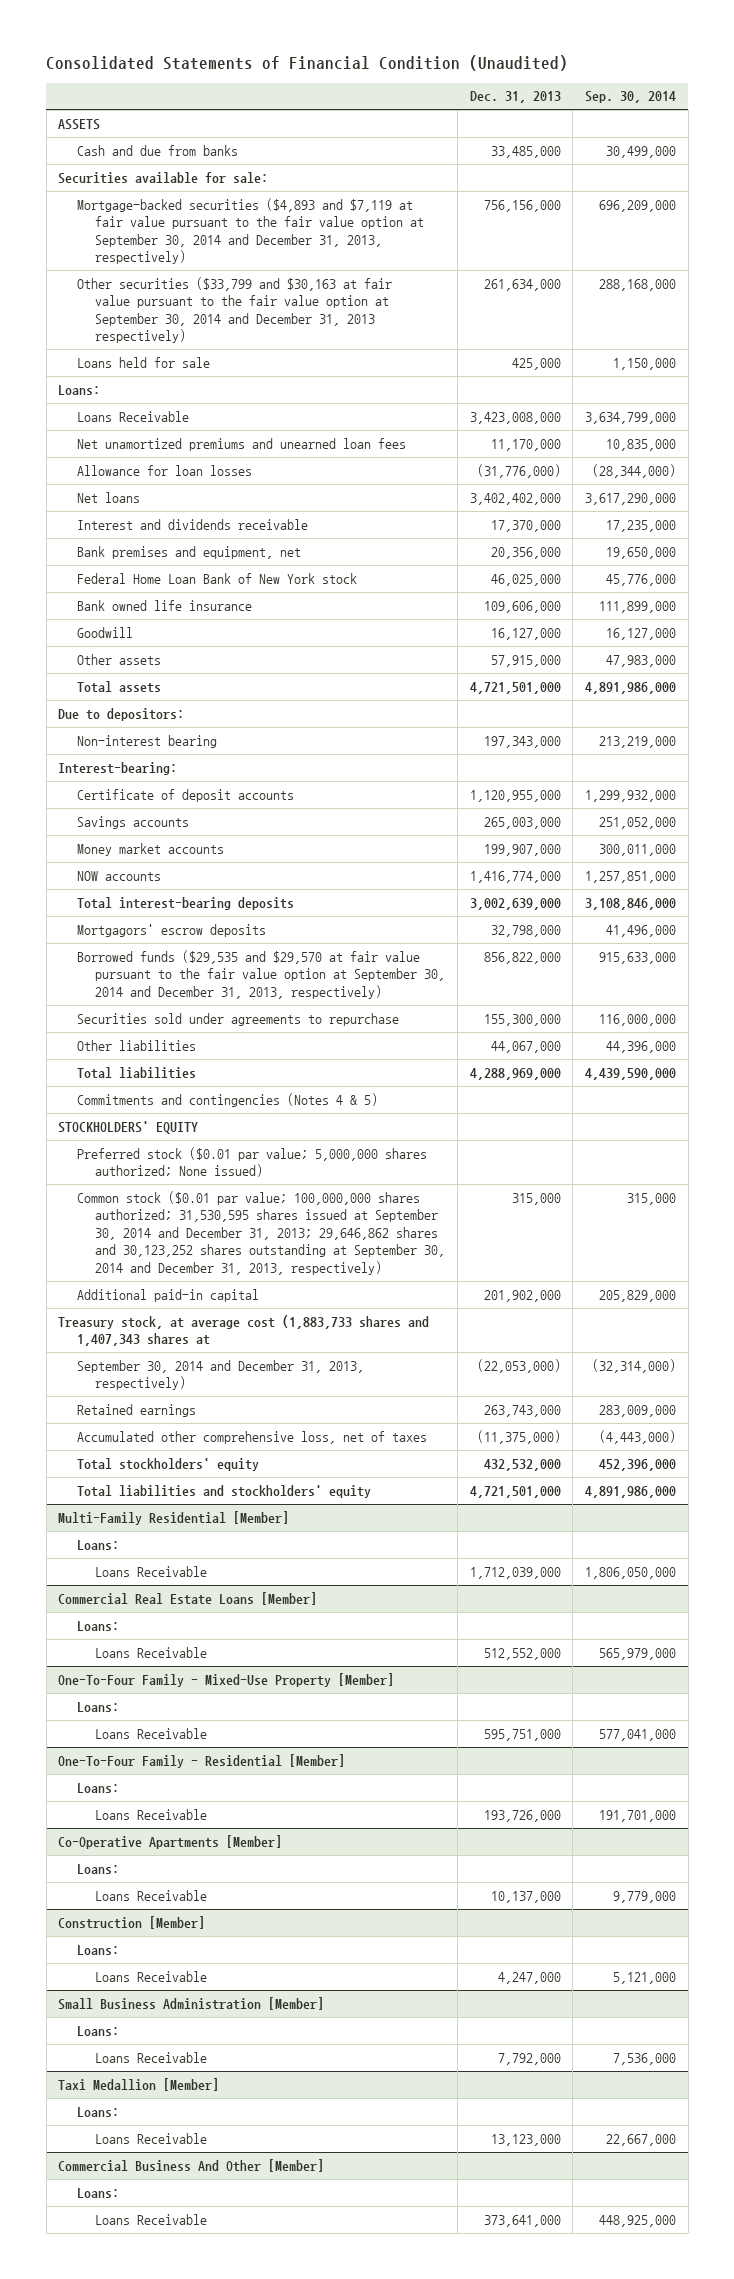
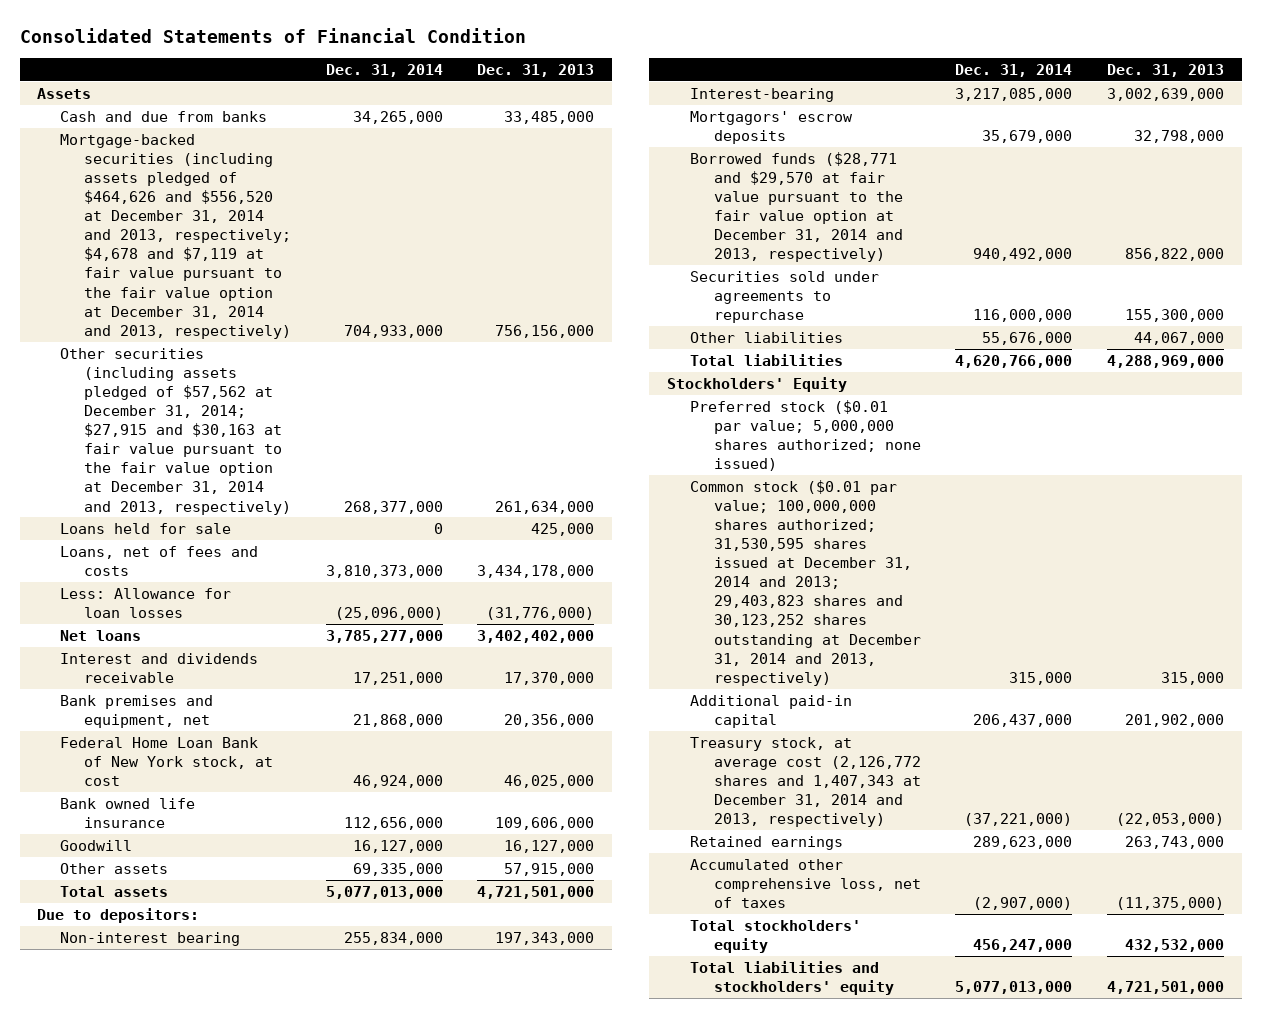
- Consolidated Statements of Financial Condition (Unaudited)
+ Consolidated Statements of Financial Condition
- | Dec. 31, 2013 | Sep. 30, 2014
+ | Dec. 31, 2014 | Dec. 31, 2013
- ASSETS
+ Assets
- Securities available for sale:
- Mortgage-backed securities ($4,893 and $7,119 at fair value pursuant to the fair value option at September 30, 2014 and December 31, 2013, respectively) | 756,156,000 | 696,209,000
- Other securities ($33,799 and $30,163 at fair value pursuant to the fair value option at September 30, 2014 and December 31, 2013 respectively) | 261,634,000 | 288,168,000
+ Mortgage-backed securities (including assets pledged of $464,626 and $556,520 at December 31, 2014 and 2013, respectively; $4,678 and $7,119 at fair value pursuant to the fair value option at December 31, 2014 and 2013, respectively) | 704,933,000 | 756,156,000
+ Other securities (including assets pledged of $57,562 at December 31, 2014; $27,915 and $30,163 at fair value pursuant to the fair value option at December 31, 2014 and 2013, respectively) | 268,377,000 | 261,634,000
- Loans:
- Loans Receivable | 3,423,008,000 | 3,634,799,000
- Net unamortized premiums and unearned loan fees | 11,170,000 | 10,835,000
- Allowance for loan losses | (31,776,000) | (28,344,000)
+ Loans, net of fees and costs | 3,810,373,000 | 3,434,178,000
+ Less: Allowance for loan losses | (25,096,000) | (31,776,000)
- Federal Home Loan Bank of New York stock | 46,025,000 | 45,776,000
+ Federal Home Loan Bank of New York stock, at cost | 46,924,000 | 46,025,000
- Interest-bearing:
- Certificate of deposit accounts | 1,120,955,000 | 1,299,932,000
- Savings accounts | 265,003,000 | 251,052,000
- Money market accounts | 199,907,000 | 300,011,000
- NOW accounts | 1,416,774,000 | 1,257,851,000
- Total interest-bearing deposits | 3,002,639,000 | 3,108,846,000
+ Interest-bearing | 3,217,085,000 | 3,002,639,000
- Borrowed funds ($29,535 and $29,570 at fair value pursuant to the fair value option at September 30, 2014 and December 31, 2013, respectively) | 856,822,000 | 915,633,000
+ Borrowed funds ($28,771 and $29,570 at fair value pursuant to the fair value option at December 31, 2014 and 2013, respectively) | 940,492,000 | 856,822,000
- Commitments and contingencies (Notes 4 & 5)
- STOCKHOLDERS' EQUITY
- Preferred stock ($0.01 par value; 5,000,000 shares authorized; None issued)
- Common stock ($0.01 par value; 100,000,000 shares authorized; 31,530,595 shares issued at September 30, 2014 and December 31, 2013; 29,646,862 shares and 30,123,252 shares outstanding at September 30, 2014 and December 31, 2013, respectively) | 315,000 | 315,000
+ Stockholders' Equity
+ Preferred stock ($0.01 par value; 5,000,000 shares authorized; none issued)
+ Common stock ($0.01 par value; 100,000,000 shares authorized; 31,530,595 shares issued at December 31, 2014 and 2013; 29,403,823 shares and 30,123,252 shares outstanding at December 31, 2014 and 2013, respectively) | 315,000 | 315,000
- Treasury stock, at average cost (1,883,733 shares and 1,407,343 shares at
- September 30, 2014 and December 31, 2013, respectively) | (22,053,000) | (32,314,000)
+ Treasury stock, at average cost (2,126,772 shares and 1,407,343 at December 31, 2014 and 2013, respectively) | (37,221,000) | (22,053,000)
- Multi-Family Residential [Member]
- Loans:
- Loans Receivable | 1,712,039,000 | 1,806,050,000
- Commercial Real Estate Loans [Member]
- Loans:
- Loans Receivable | 512,552,000 | 565,979,000
- One-To-Four Family - Mixed-Use Property [Member]
- Loans:
- Loans Receivable | 595,751,000 | 577,041,000
- One-To-Four Family - Residential [Member]
- Loans:
- Loans Receivable | 193,726,000 | 191,701,000
- Co-Operative Apartments [Member]
- Loans:
- Loans Receivable | 10,137,000 | 9,779,000
- Construction [Member]
- Loans:
- Loans Receivable | 4,247,000 | 5,121,000
- Small Business Administration [Member]
- Loans:
- Loans Receivable | 7,792,000 | 7,536,000
- Taxi Medallion [Member]
- Loans:
- Loans Receivable | 13,123,000 | 22,667,000
- Commercial Business And Other [Member]
- Loans:
- Loans Receivable | 373,641,000 | 448,925,000

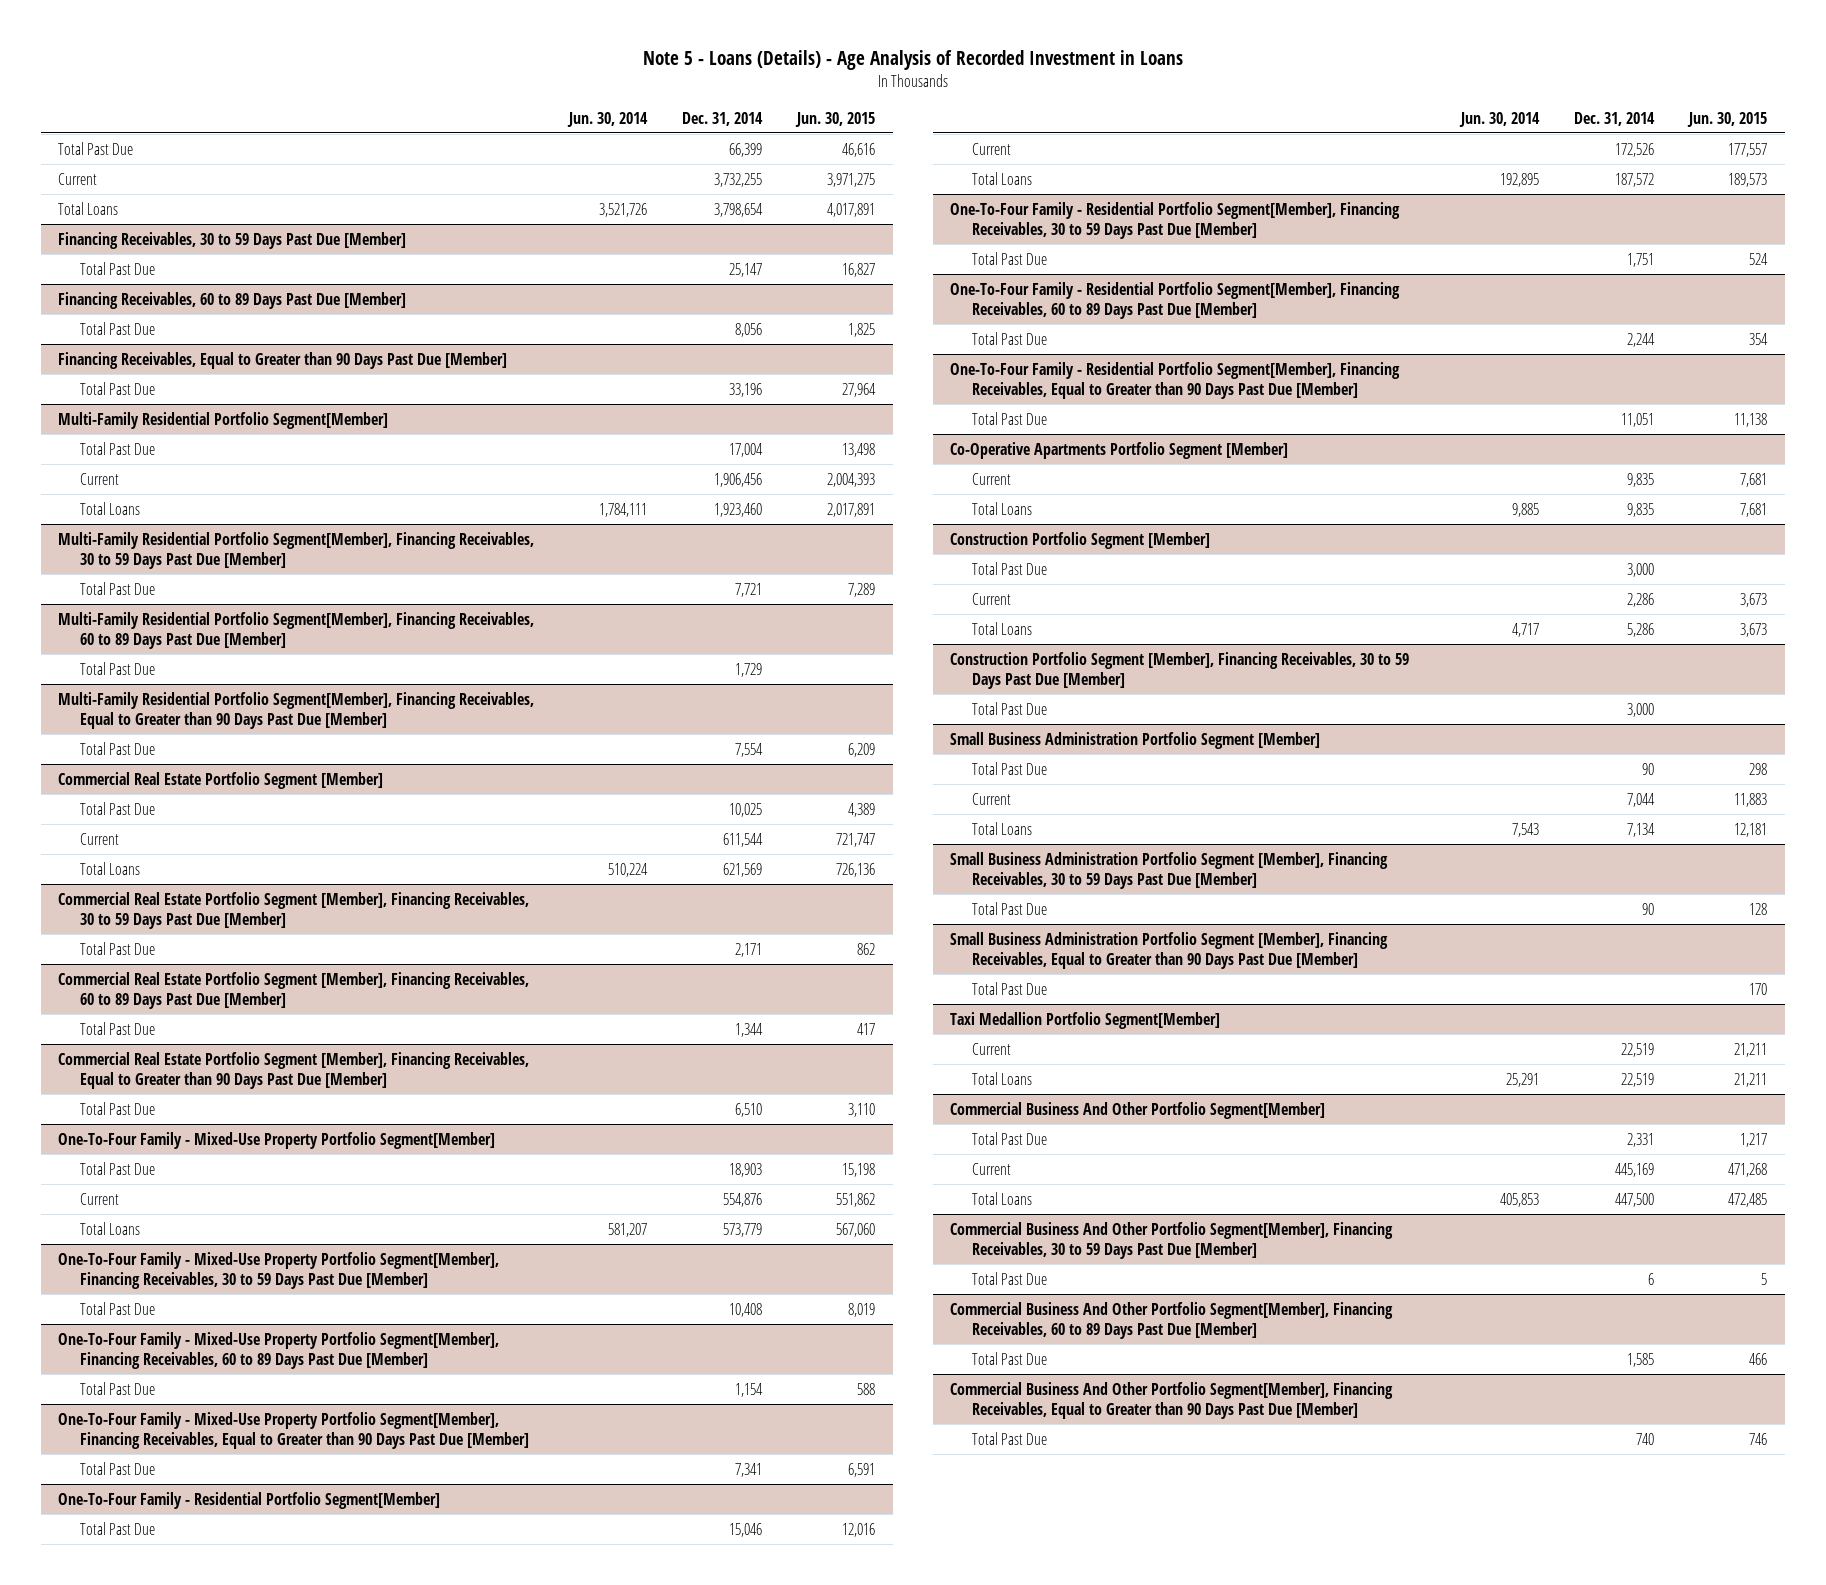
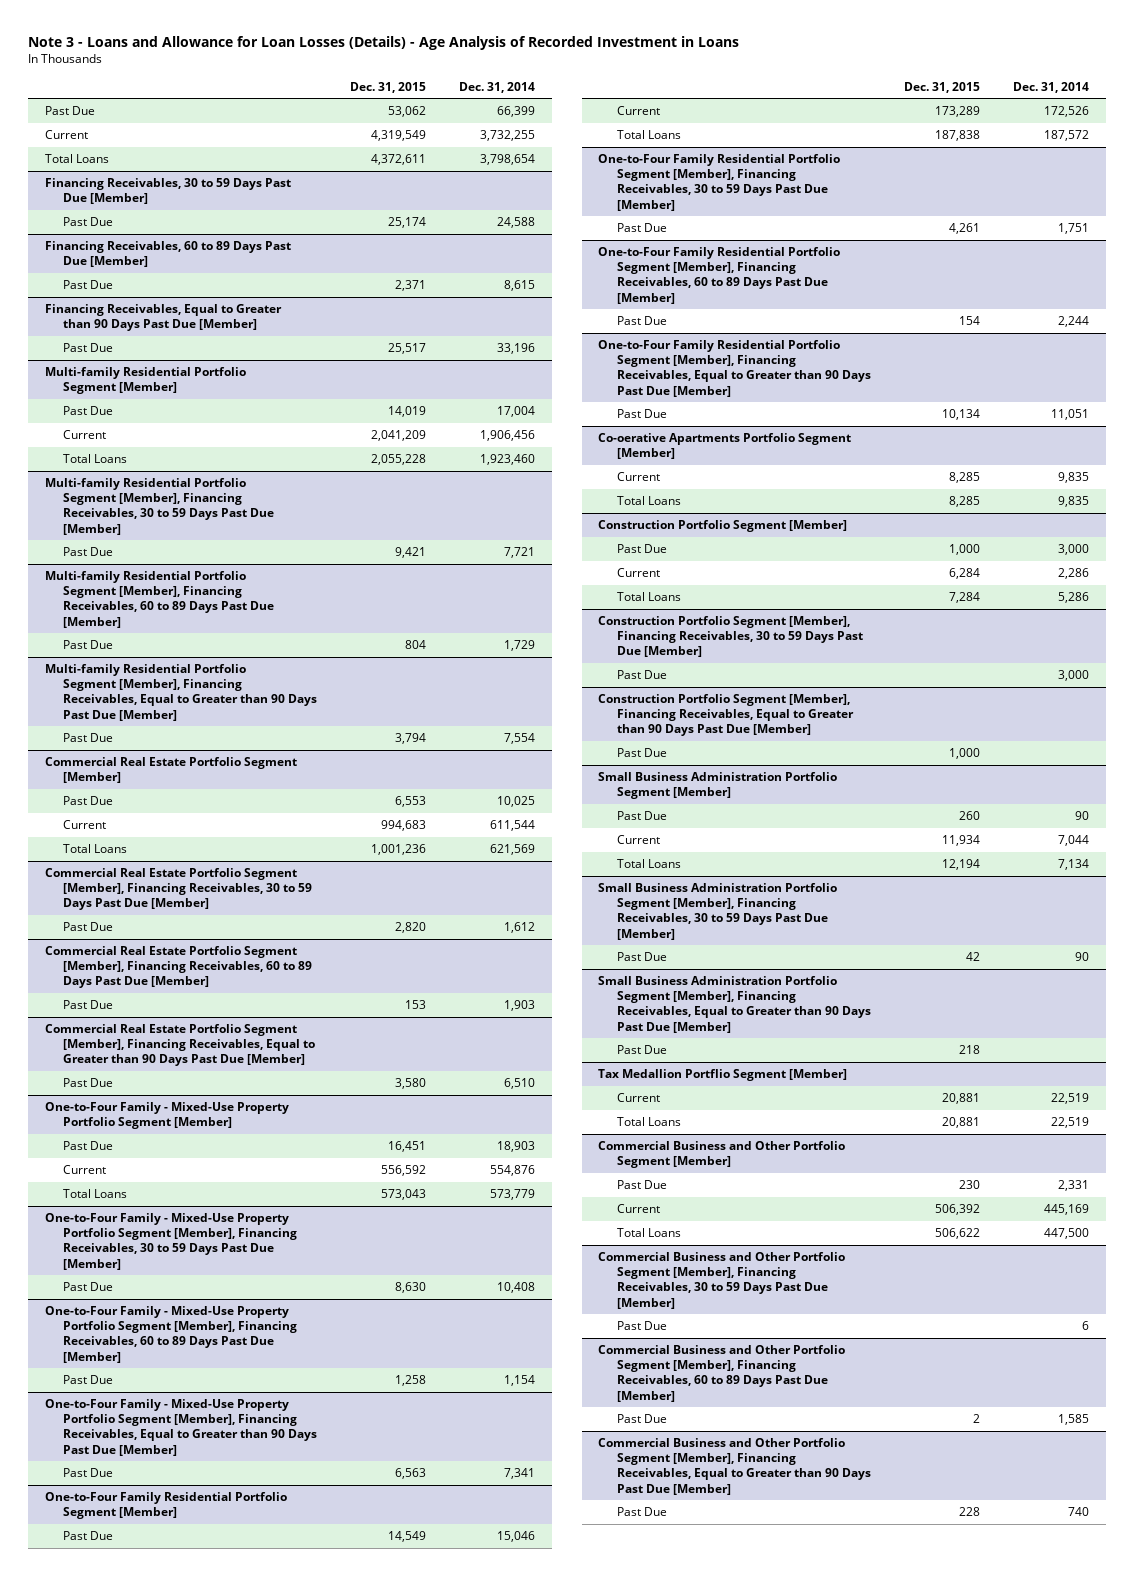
- Note 5 - Loans (Details) - Age Analysis of Recorded Investment in Loans
+ Note 3 - Loans and Allowance for Loan Losses (Details) - Age Analysis of Recorded Investment in Loans
- | Jun. 30, 2014 | Dec. 31, 2014 | Jun. 30, 2015
+ | Dec. 31, 2015 | Dec. 31, 2014
- Total Past Due | | 66,399 | 46,616
+ Past Due | 53,062 | 66,399
@ Financing Receivables, 30 to 59 Days Past Due [Member]
- Total Past Due | | 25,147 | 16,827
+ Past Due | 25,174 | 24,588
@ Financing Receivables, 60 to 89 Days Past Due [Member]
- Total Past Due | | 8,056 | 1,825
+ Past Due | 2,371 | 8,615
@ Financing Receivables, Equal to Greater than 90 Days Past Due [Member]
- Total Past Due | | 33,196 | 27,964
- Multi-Family Residential Portfolio Segment[Member]
- Total Past Due | | 17,004 | 13,498
@ Financing Receivables, Equal to Greater than 90 Days Past Due [Member]
+ Past Due | 25,517 | 33,196
+ Multi-family Residential Portfolio Segment [Member]
+ Past Due | 14,019 | 17,004
- Multi-Family Residential Portfolio Segment[Member], Financing Receivables, 30 to 59 Days Past Due [Member]
- Total Past Due | | 7,721 | 7,289
- Multi-Family Residential Portfolio Segment[Member], Financing Receivables, 60 to 89 Days Past Due [Member]
- Total Past Due | | 1,729 |
- Multi-Family Residential Portfolio Segment[Member], Financing Receivables, Equal to Greater than 90 Days Past Due [Member]
- Total Past Due | | 7,554 | 6,209
+ Multi-family Residential Portfolio Segment [Member], Financing Receivables, 30 to 59 Days Past Due [Member]
+ Past Due | 9,421 | 7,721
+ Multi-family Residential Portfolio Segment [Member], Financing Receivables, 60 to 89 Days Past Due [Member]
+ Past Due | 804 | 1,729
+ Multi-family Residential Portfolio Segment [Member], Financing Receivables, Equal to Greater than 90 Days Past Due [Member]
+ Past Due | 3,794 | 7,554
@ Commercial Real Estate Portfolio Segment [Member]
- Total Past Due | | 10,025 | 4,389
+ Past Due | 6,553 | 10,025
@ Commercial Real Estate Portfolio Segment [Member], Financing Receivables, 30 to 59 Days Past Due [Member]
- Total Past Due | | 2,171 | 862
+ Past Due | 2,820 | 1,612
@ Commercial Real Estate Portfolio Segment [Member], Financing Receivables, 60 to 89 Days Past Due [Member]
- Total Past Due | | 1,344 | 417
+ Past Due | 153 | 1,903
@ Commercial Real Estate Portfolio Segment [Member], Financing Receivables, Equal to Greater than 90 Days Past Due [Member]
- Total Past Due | | 6,510 | 3,110
- One-To-Four Family - Mixed-Use Property Portfolio Segment[Member]
- Total Past Due | | 18,903 | 15,198
@ Commercial Real Estate Portfolio Segment [Member], Financing Receivables, Equal to Greater than 90 Days Past Due [Member]
+ Past Due | 3,580 | 6,510
+ One-to-Four Family - Mixed-Use Property Portfolio Segment [Member]
+ Past Due | 16,451 | 18,903
- One-To-Four Family - Mixed-Use Property Portfolio Segment[Member], Financing Receivables, 30 to 59 Days Past Due [Member]
- Total Past Due | | 10,408 | 8,019
- One-To-Four Family - Mixed-Use Property Portfolio Segment[Member], Financing Receivables, 60 to 89 Days Past Due [Member]
- Total Past Due | | 1,154 | 588
- One-To-Four Family - Mixed-Use Property Portfolio Segment[Member], Financing Receivables, Equal to Greater than 90 Days Past Due [Member]
- Total Past Due | | 7,341 | 6,591
- One-To-Four Family - Residential Portfolio Segment[Member]
- Total Past Due | | 15,046 | 12,016
+ One-to-Four Family - Mixed-Use Property Portfolio Segment [Member], Financing Receivables, 30 to 59 Days Past Due [Member]
+ Past Due | 8,630 | 10,408
+ One-to-Four Family - Mixed-Use Property Portfolio Segment [Member], Financing Receivables, 60 to 89 Days Past Due [Member]
+ Past Due | 1,258 | 1,154
+ One-to-Four Family - Mixed-Use Property Portfolio Segment [Member], Financing Receivables, Equal to Greater than 90 Days Past Due [Member]
+ Past Due | 6,563 | 7,341
+ One-to-Four Family Residential Portfolio Segment [Member]
+ Past Due | 14,549 | 15,046
- One-To-Four Family - Residential Portfolio Segment[Member], Financing Receivables, 30 to 59 Days Past Due [Member]
- Total Past Due | | 1,751 | 524
- One-To-Four Family - Residential Portfolio Segment[Member], Financing Receivables, 60 to 89 Days Past Due [Member]
- Total Past Due | | 2,244 | 354
- One-To-Four Family - Residential Portfolio Segment[Member], Financing Receivables, Equal to Greater than 90 Days Past Due [Member]
- Total Past Due | | 11,051 | 11,138
- Co-Operative Apartments Portfolio Segment [Member]
+ One-to-Four Family Residential Portfolio Segment [Member], Financing Receivables, 30 to 59 Days Past Due [Member]
+ Past Due | 4,261 | 1,751
+ One-to-Four Family Residential Portfolio Segment [Member], Financing Receivables, 60 to 89 Days Past Due [Member]
+ Past Due | 154 | 2,244
+ One-to-Four Family Residential Portfolio Segment [Member], Financing Receivables, Equal to Greater than 90 Days Past Due [Member]
+ Past Due | 10,134 | 11,051
+ Co-oerative Apartments Portfolio Segment [Member]
@ Construction Portfolio Segment [Member]
- Total Past Due | | 3,000 |
+ Past Due | 1,000 | 3,000
@ Construction Portfolio Segment [Member], Financing Receivables, 30 to 59 Days Past Due [Member]
- Total Past Due | | 3,000 |
+ Past Due | | 3,000
+ Construction Portfolio Segment [Member], Financing Receivables, Equal to Greater than 90 Days Past Due [Member]
+ Past Due | 1,000 |
@ Small Business Administration Portfolio Segment [Member]
- Total Past Due | | 90 | 298
+ Past Due | 260 | 90
@ Small Business Administration Portfolio Segment [Member], Financing Receivables, 30 to 59 Days Past Due [Member]
- Total Past Due | | 90 | 128
+ Past Due | 42 | 90
@ Small Business Administration Portfolio Segment [Member], Financing Receivables, Equal to Greater than 90 Days Past Due [Member]
- Total Past Due | | | 170
- Taxi Medallion Portfolio Segment[Member]
@ Small Business Administration Portfolio Segment [Member], Financing Receivables, Equal to Greater than 90 Days Past Due [Member]
+ Past Due | 218 |
+ Tax Medallion Portflio Segment [Member]
- Commercial Business And Other Portfolio Segment[Member]
- Total Past Due | | 2,331 | 1,217
+ Commercial Business and Other Portfolio Segment [Member]
+ Past Due | 230 | 2,331
- Commercial Business And Other Portfolio Segment[Member], Financing Receivables, 30 to 59 Days Past Due [Member]
- Total Past Due | | 6 | 5
- Commercial Business And Other Portfolio Segment[Member], Financing Receivables, 60 to 89 Days Past Due [Member]
- Total Past Due | | 1,585 | 466
- Commercial Business And Other Portfolio Segment[Member], Financing Receivables, Equal to Greater than 90 Days Past Due [Member]
- Total Past Due | | 740 | 746
+ Commercial Business and Other Portfolio Segment [Member], Financing Receivables, 30 to 59 Days Past Due [Member]
+ Past Due | | 6
+ Commercial Business and Other Portfolio Segment [Member], Financing Receivables, 60 to 89 Days Past Due [Member]
+ Past Due | 2 | 1,585
+ Commercial Business and Other Portfolio Segment [Member], Financing Receivables, Equal to Greater than 90 Days Past Due [Member]
+ Past Due | 228 | 740

